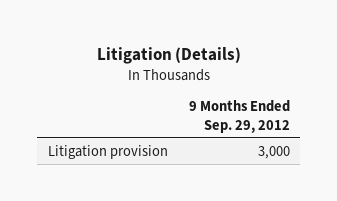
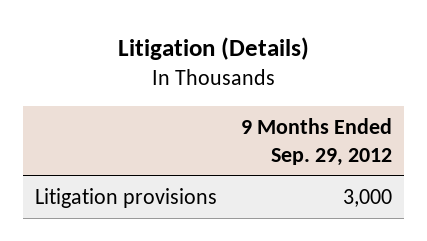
- Litigation provision | 3,000
+ Litigation provisions | 3,000

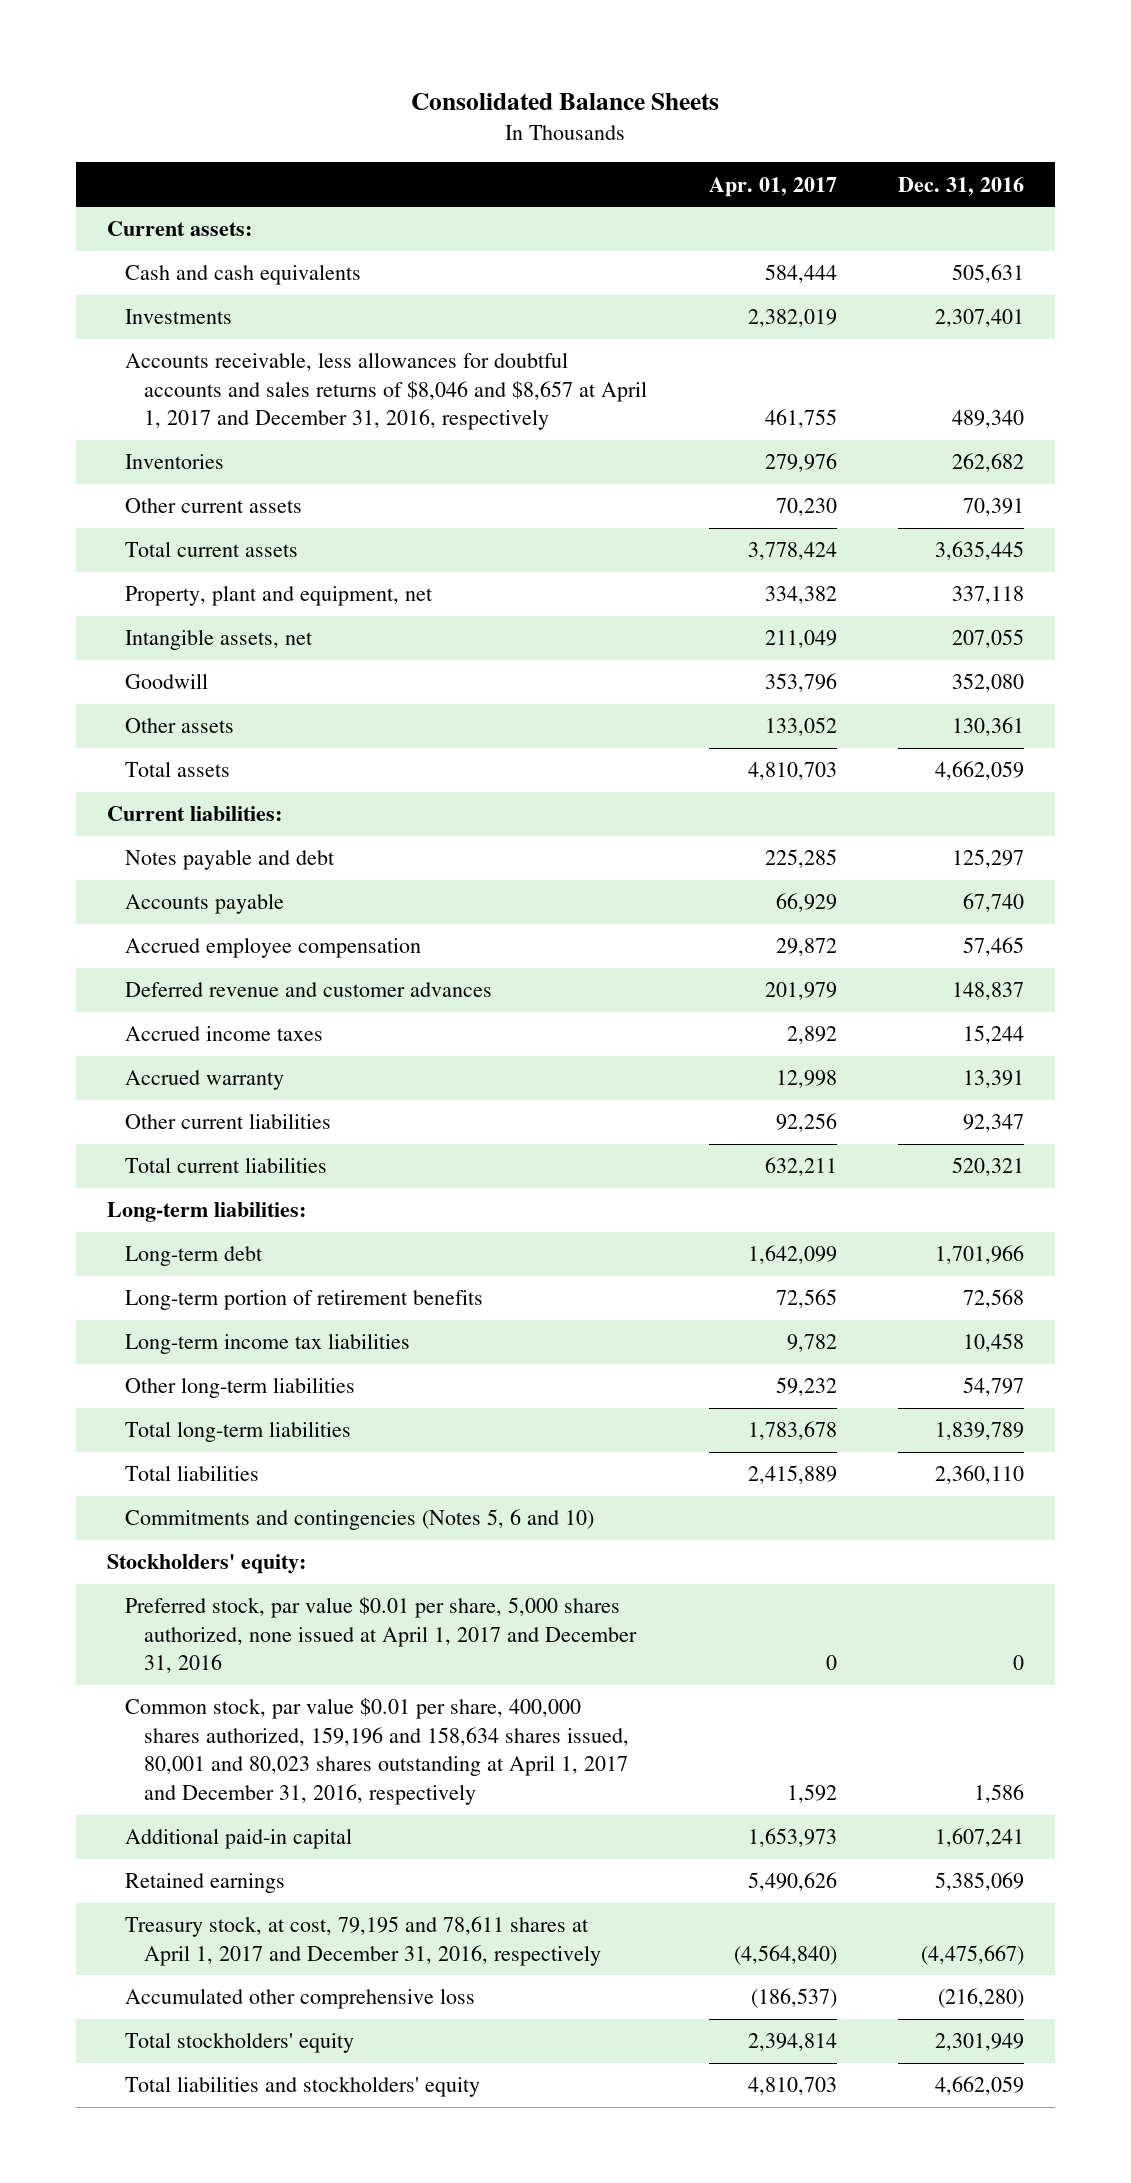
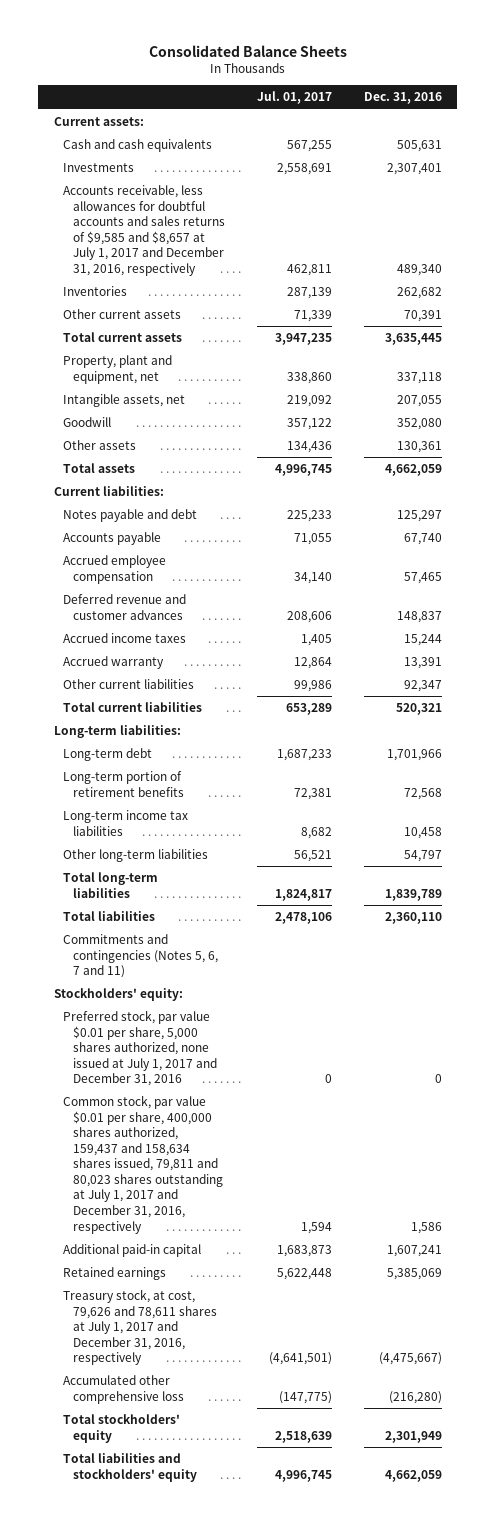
- | Apr. 01, 2017 | Dec. 31, 2016
+ | Jul. 01, 2017 | Dec. 31, 2016
- Accounts receivable, less allowances for doubtful accounts and sales returns of $8,046 and $8,657 at April 1, 2017 and December 31, 2016, respectively | 461,755 | 489,340
+ Accounts receivable, less allowances for doubtful accounts and sales returns of $9,585 and $8,657 at July 1, 2017 and December 31, 2016, respectively | 462,811 | 489,340
- Commitments and contingencies (Notes 5, 6 and 10)
+ Commitments and contingencies (Notes 5, 6, 7 and 11)
- Preferred stock, par value $0.01 per share, 5,000 shares authorized, none issued at April 1, 2017 and December 31, 2016 | 0 | 0
- Common stock, par value $0.01 per share, 400,000 shares authorized, 159,196 and 158,634 shares issued, 80,001 and 80,023 shares outstanding at April 1, 2017 and December 31, 2016, respectively | 1,592 | 1,586
+ Preferred stock, par value $0.01 per share, 5,000 shares authorized, none issued at July 1, 2017 and December 31, 2016 | 0 | 0
+ Common stock, par value $0.01 per share, 400,000 shares authorized, 159,437 and 158,634 shares issued, 79,811 and 80,023 shares outstanding at July 1, 2017 and December 31, 2016, respectively | 1,594 | 1,586
- Treasury stock, at cost, 79,195 and 78,611 shares at April 1, 2017 and December 31, 2016, respectively | (4,564,840) | (4,475,667)
+ Treasury stock, at cost, 79,626 and 78,611 shares at July 1, 2017 and December 31, 2016, respectively | (4,641,501) | (4,475,667)

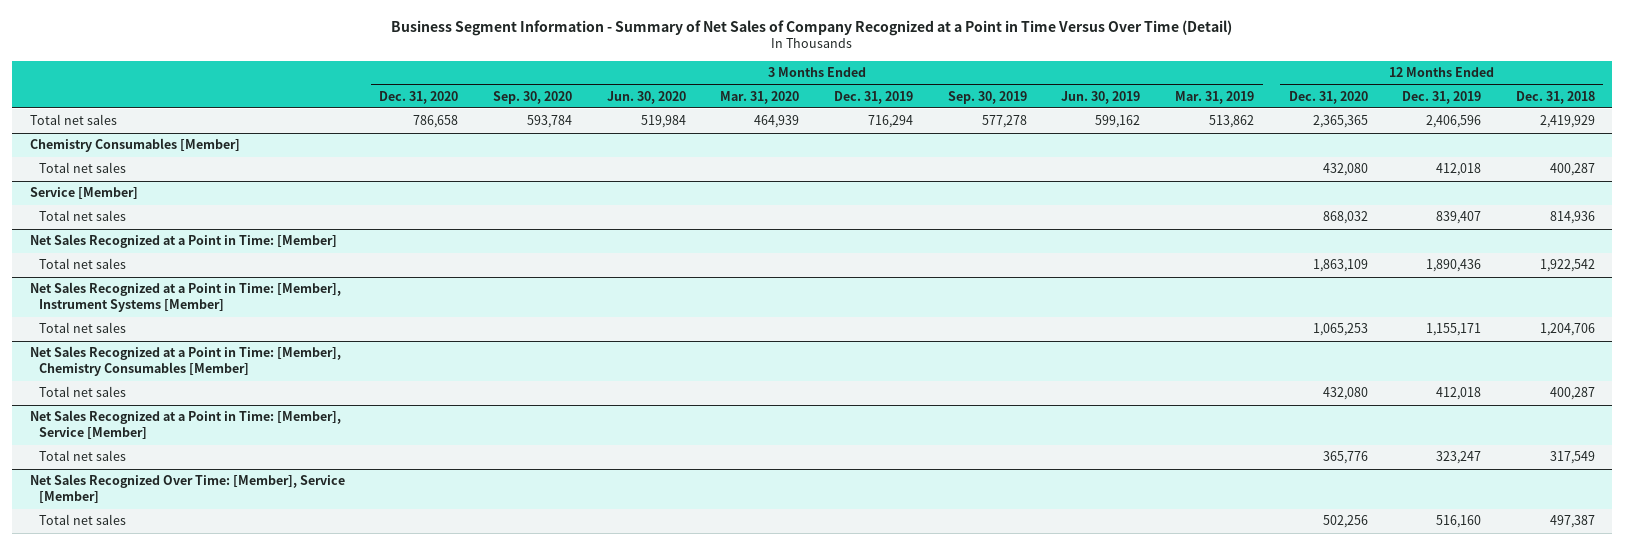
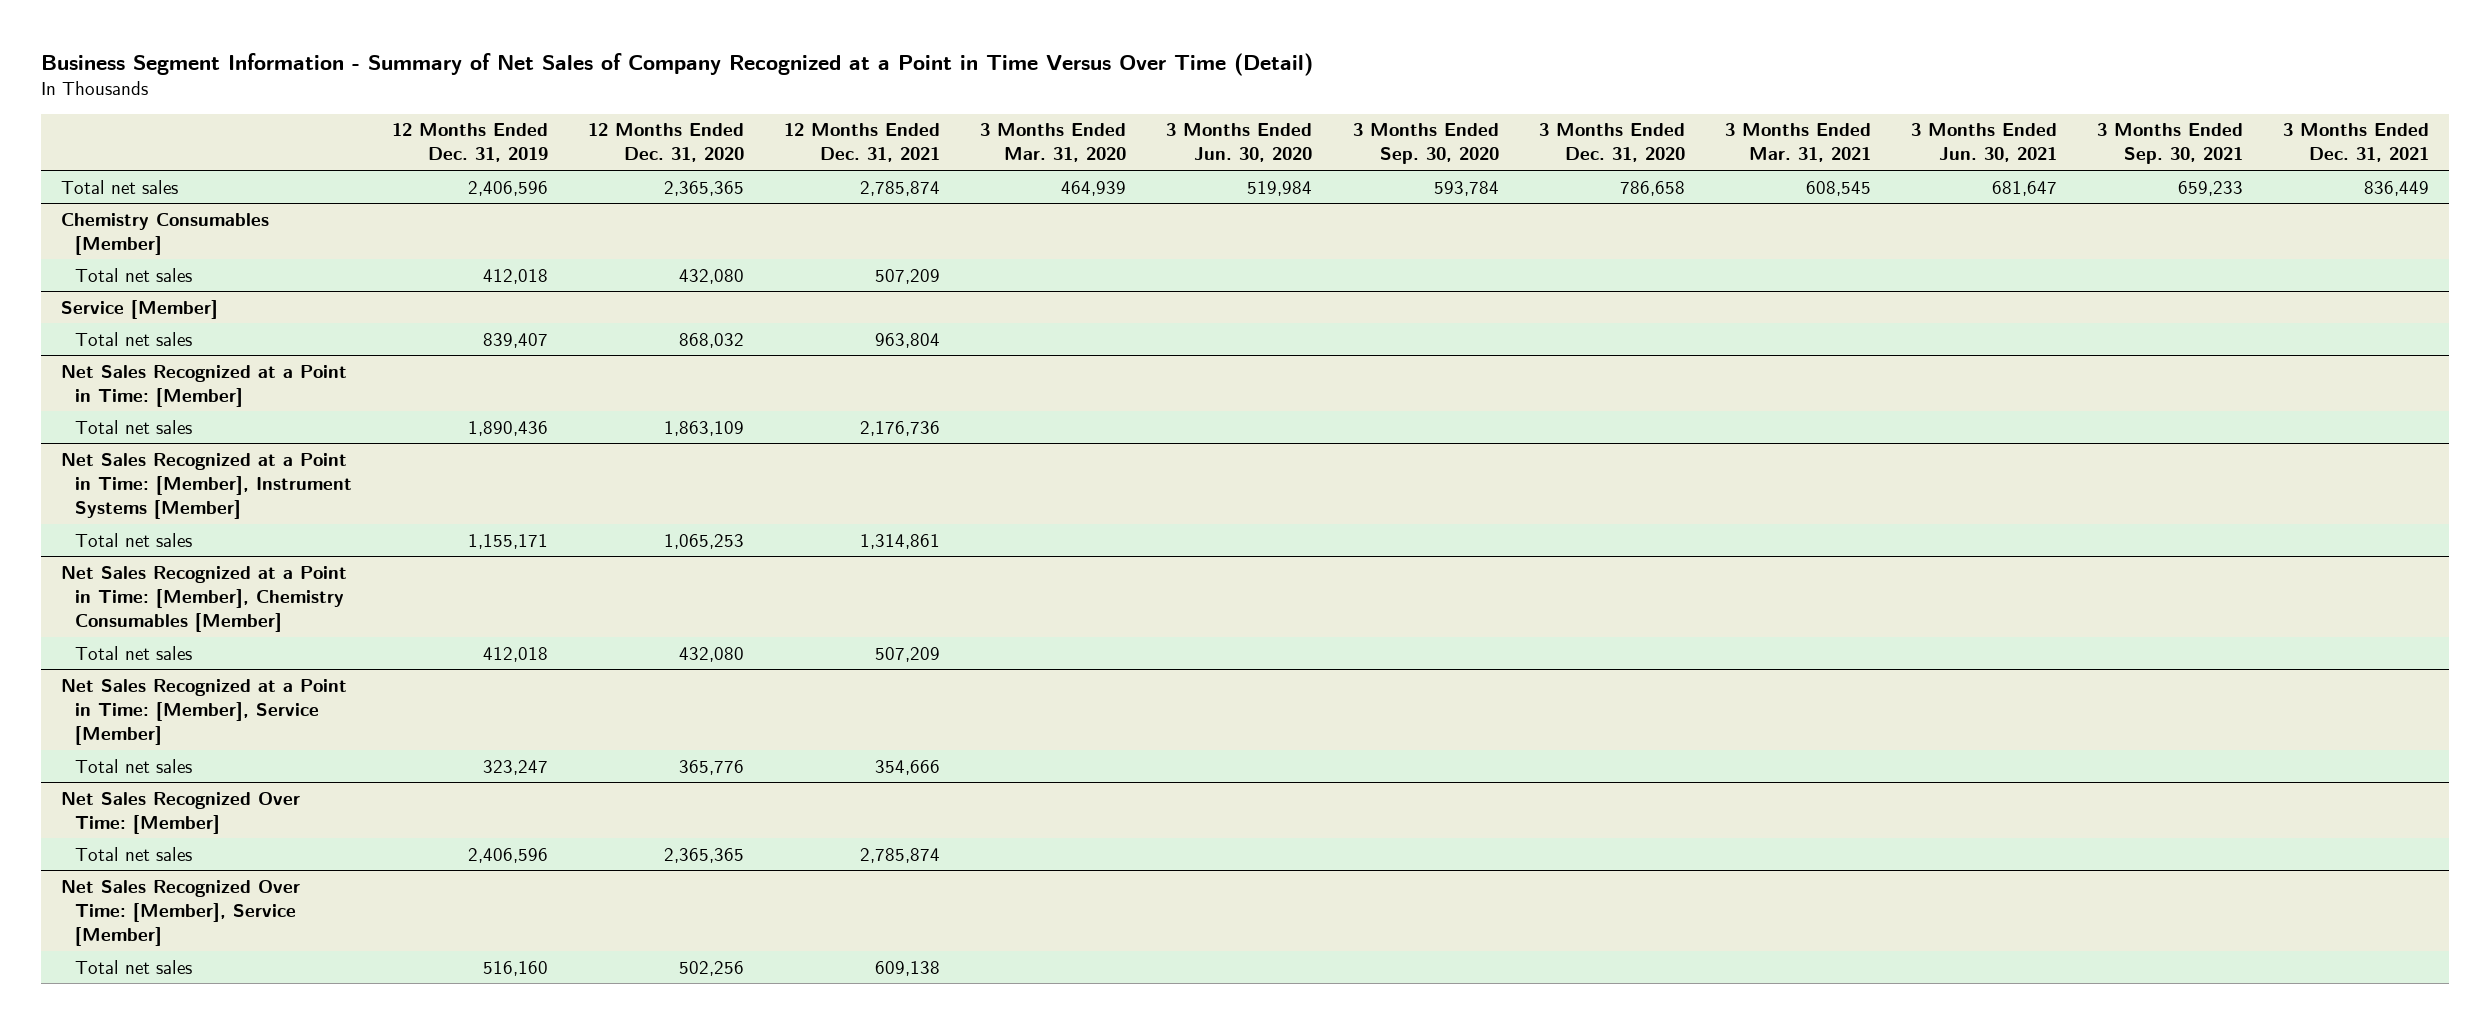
- | 3 Months Ended Dec. 31, 2020 | 3 Months Ended Sep. 30, 2020 | 3 Months Ended Jun. 30, 2020 | 3 Months Ended Mar. 31, 2020 | 3 Months Ended Dec. 31, 2019 | 3 Months Ended Sep. 30, 2019 | 3 Months Ended Jun. 30, 2019 | 3 Months Ended Mar. 31, 2019 | 12 Months Ended Dec. 31, 2020 | 12 Months Ended Dec. 31, 2019 | 12 Months Ended Dec. 31, 2018
+ | 12 Months Ended Dec. 31, 2019 | 12 Months Ended Dec. 31, 2020 | 12 Months Ended Dec. 31, 2021 | 3 Months Ended Mar. 31, 2020 | 3 Months Ended Jun. 30, 2020 | 3 Months Ended Sep. 30, 2020 | 3 Months Ended Dec. 31, 2020 | 3 Months Ended Mar. 31, 2021 | 3 Months Ended Jun. 30, 2021 | 3 Months Ended Sep. 30, 2021 | 3 Months Ended Dec. 31, 2021
+ Net Sales Recognized Over Time: [Member]
+ Total net sales | 2,406,596 | 2,365,365 | 2,785,874 | | | | | | | |

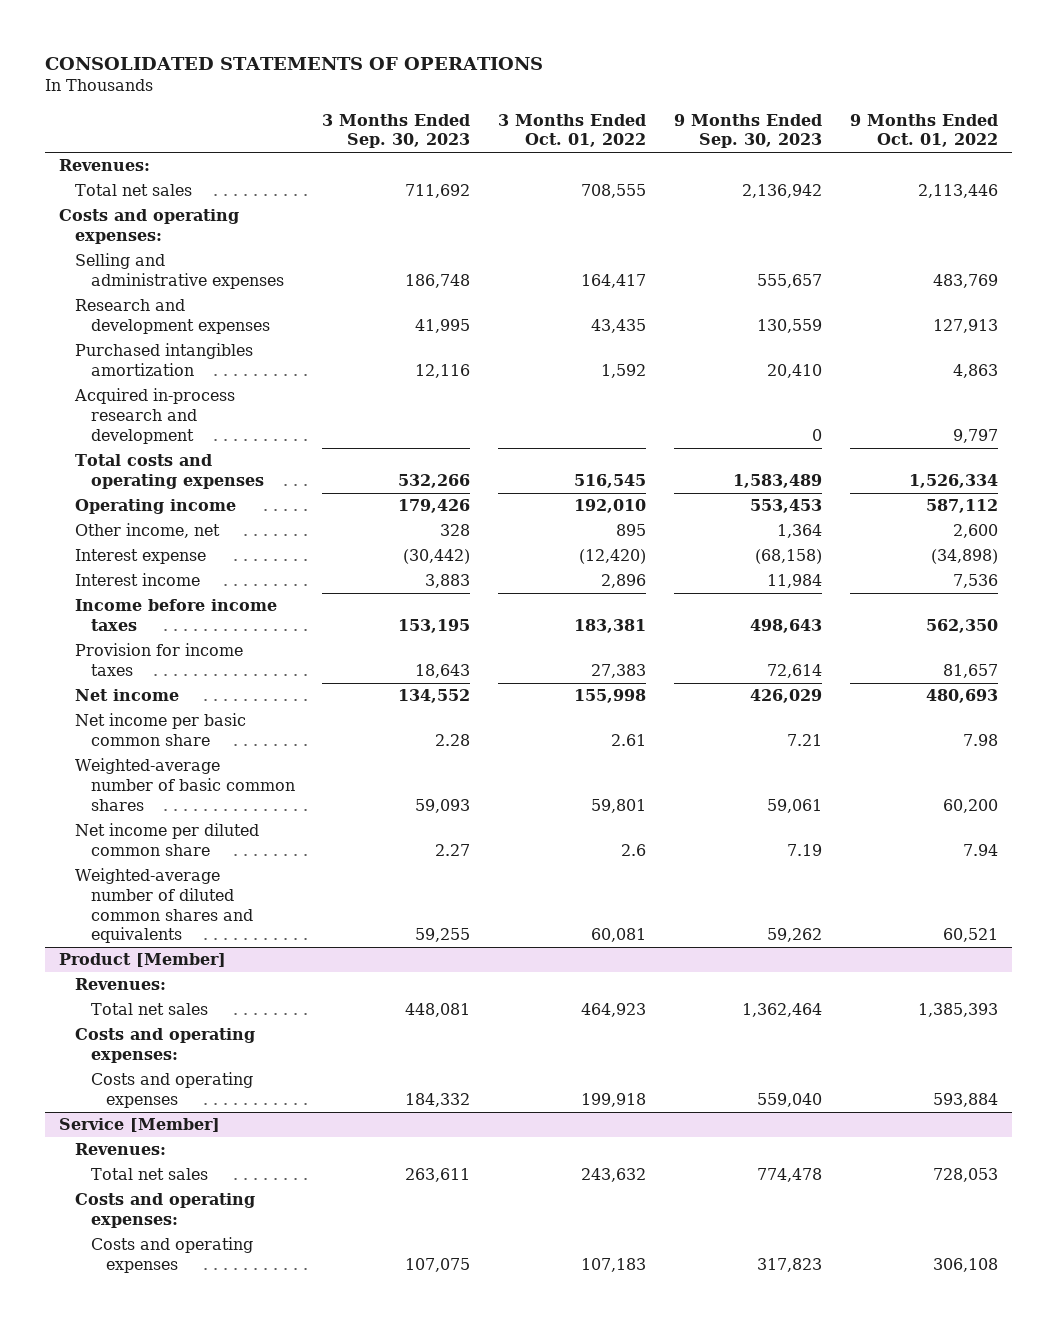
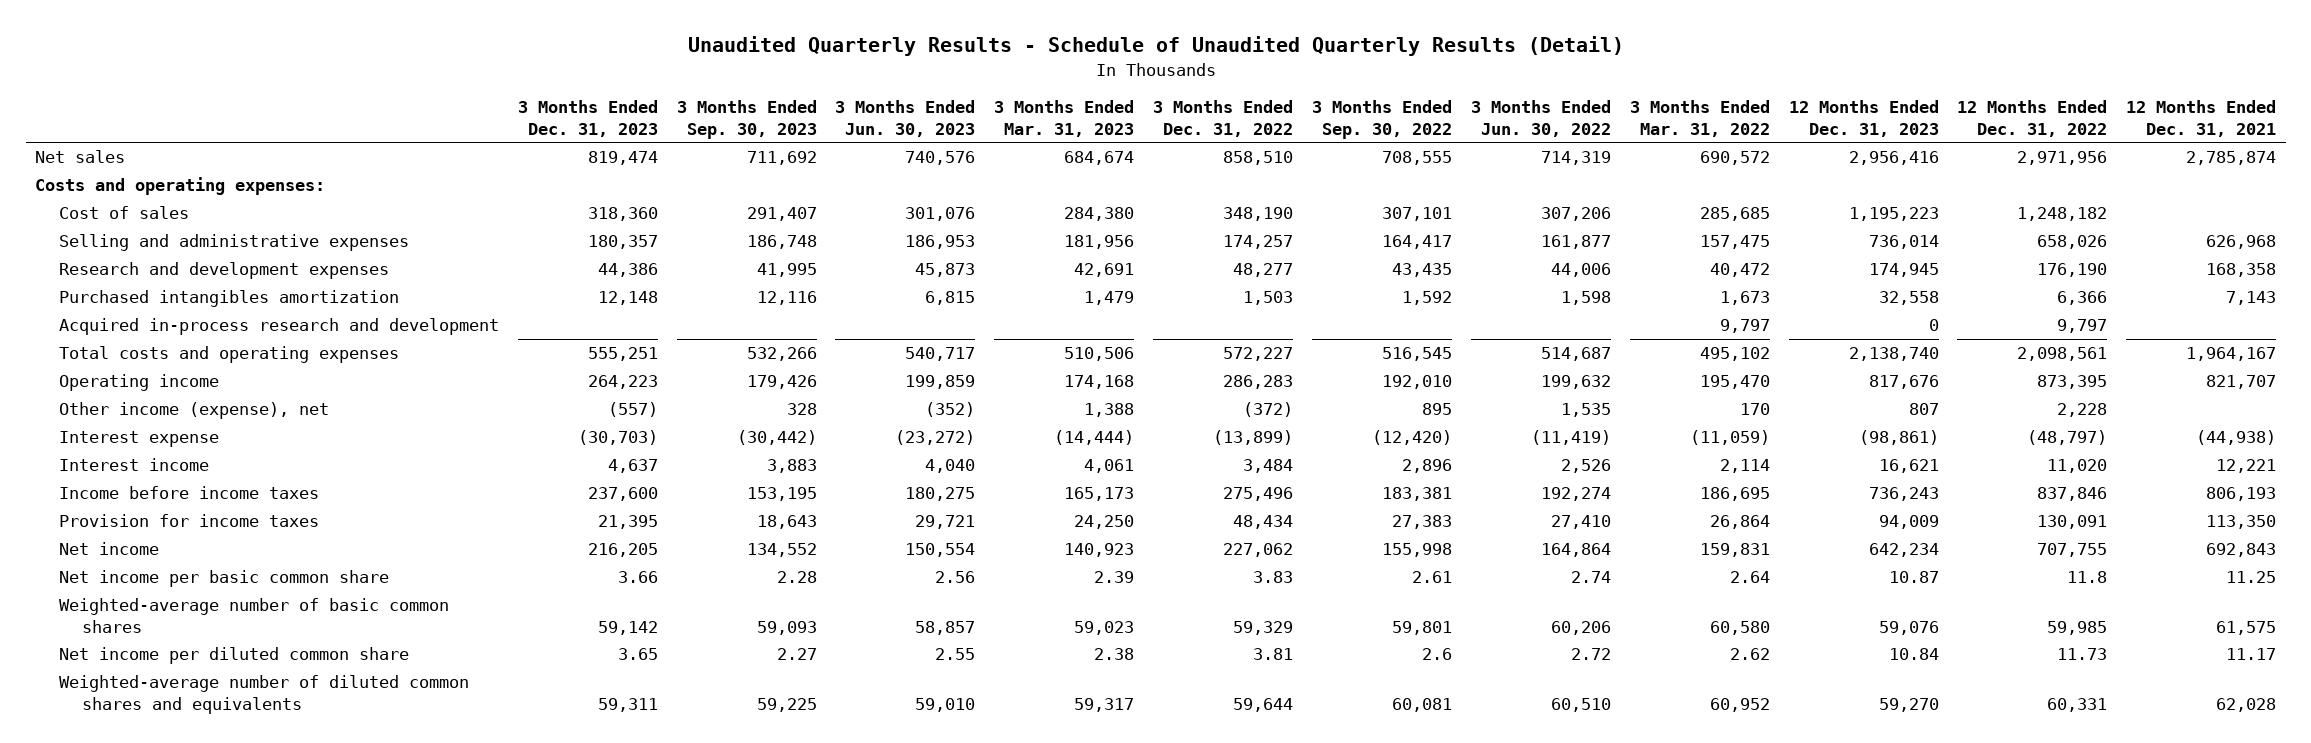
- CONSOLIDATED STATEMENTS OF OPERATIONS
+ Unaudited Quarterly Results - Schedule of Unaudited Quarterly Results (Detail)
- | 3 Months Ended Sep. 30, 2023 | 3 Months Ended Oct. 01, 2022 | 9 Months Ended Sep. 30, 2023 | 9 Months Ended Oct. 01, 2022
+ | 3 Months Ended Dec. 31, 2023 | 3 Months Ended Sep. 30, 2023 | 3 Months Ended Jun. 30, 2023 | 3 Months Ended Mar. 31, 2023 | 3 Months Ended Dec. 31, 2022 | 3 Months Ended Sep. 30, 2022 | 3 Months Ended Jun. 30, 2022 | 3 Months Ended Mar. 31, 2022 | 12 Months Ended Dec. 31, 2023 | 12 Months Ended Dec. 31, 2022 | 12 Months Ended Dec. 31, 2021
- Revenues:
- Total net sales | 711,692 | 708,555 | 2,136,942 | 2,113,446
+ Net sales | 819,474 | 711,692 | 740,576 | 684,674 | 858,510 | 708,555 | 714,319 | 690,572 | 2,956,416 | 2,971,956 | 2,785,874
+ Cost of sales | 318,360 | 291,407 | 301,076 | 284,380 | 348,190 | 307,101 | 307,206 | 285,685 | 1,195,223 | 1,248,182 |
- Other income, net | 328 | 895 | 1,364 | 2,600
+ Other income (expense), net | (557) | 328 | (352) | 1,388 | (372) | 895 | 1,535 | 170 | 807 | 2,228 |
- Weighted-average number of diluted common shares and equivalents | 59,255 | 60,081 | 59,262 | 60,521
- Product [Member]
- Revenues:
- Total net sales | 448,081 | 464,923 | 1,362,464 | 1,385,393
- Costs and operating expenses:
- Costs and operating expenses | 184,332 | 199,918 | 559,040 | 593,884
- Service [Member]
- Revenues:
- Total net sales | 263,611 | 243,632 | 774,478 | 728,053
- Costs and operating expenses:
- Costs and operating expenses | 107,075 | 107,183 | 317,823 | 306,108
+ Weighted-average number of diluted common shares and equivalents | 59,311 | 59,225 | 59,010 | 59,317 | 59,644 | 60,081 | 60,510 | 60,952 | 59,270 | 60,331 | 62,028

